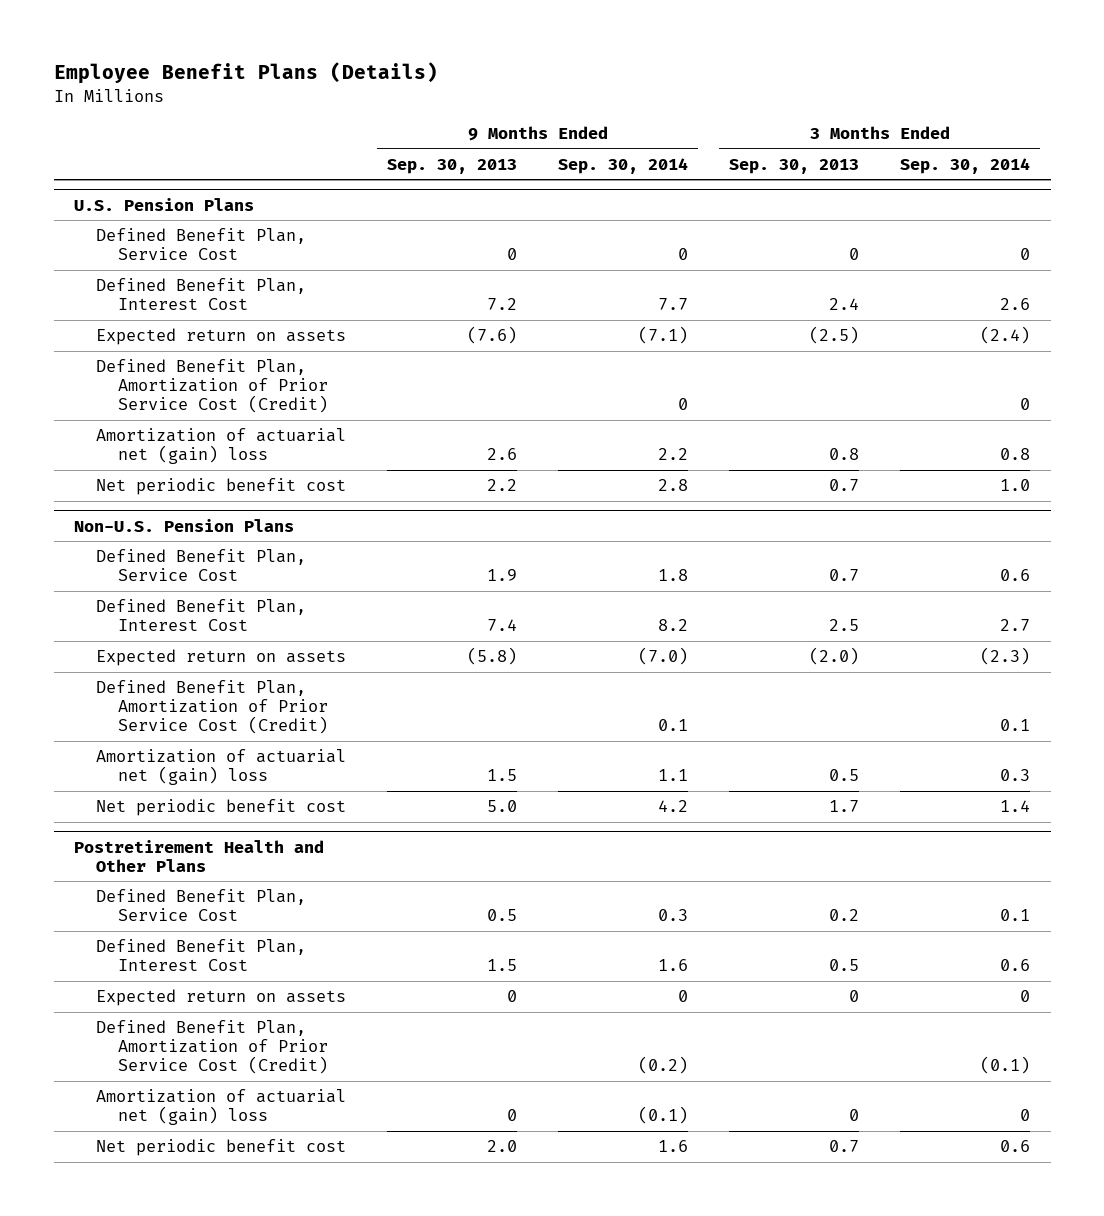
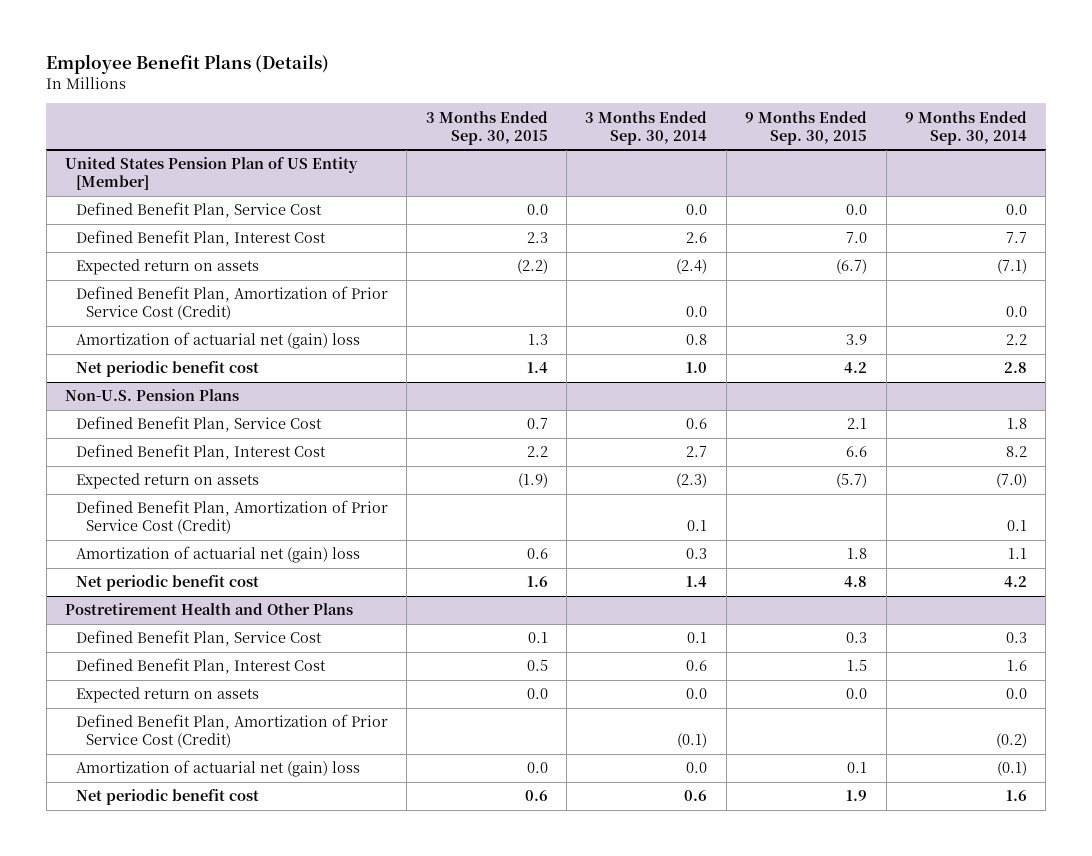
- | 9 Months Ended Sep. 30, 2013 | 9 Months Ended Sep. 30, 2014 | 3 Months Ended Sep. 30, 2013 | 3 Months Ended Sep. 30, 2014
+ | 3 Months Ended Sep. 30, 2015 | 3 Months Ended Sep. 30, 2014 | 9 Months Ended Sep. 30, 2015 | 9 Months Ended Sep. 30, 2014
- U.S. Pension Plans
- Defined Benefit Plan, Service Cost | 0 | 0 | 0 | 0
+ United States Pension Plan of US Entity [Member]
+ Defined Benefit Plan, Service Cost | 0.0 | 0.0 | 0.0 | 0.0
- Defined Benefit Plan, Amortization of Prior Service Cost (Credit) | | 0 | | 0
+ Defined Benefit Plan, Amortization of Prior Service Cost (Credit) | | 0.0 | | 0.0
@ Postretirement Health and Other Plans
- Expected return on assets | 0 | 0 | 0 | 0
+ Expected return on assets | 0.0 | 0.0 | 0.0 | 0.0
- Amortization of actuarial net (gain) loss | 0 | (0.1) | 0 | 0
+ Amortization of actuarial net (gain) loss | 0.0 | 0.0 | 0.1 | (0.1)

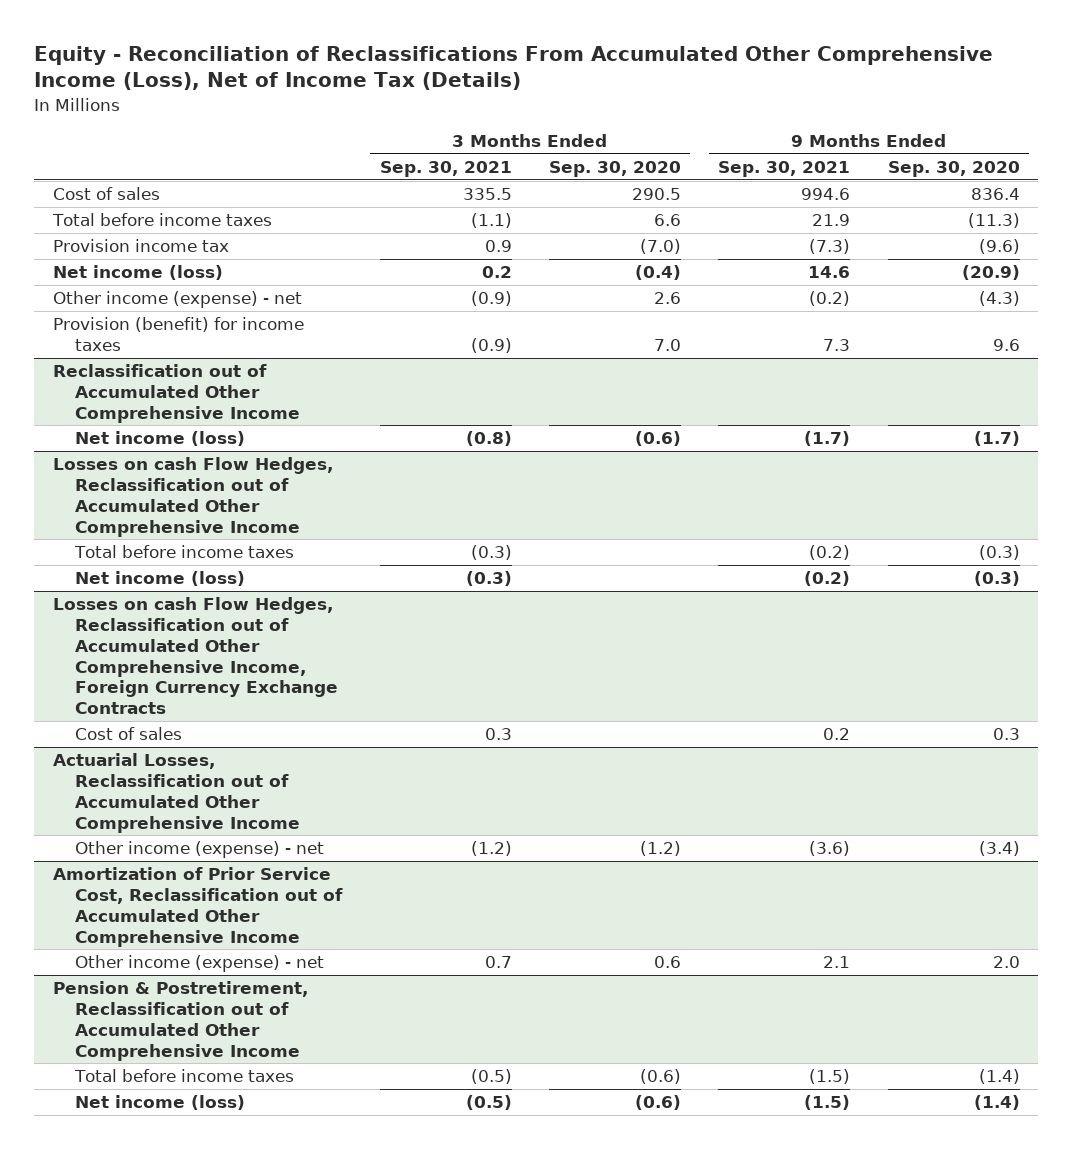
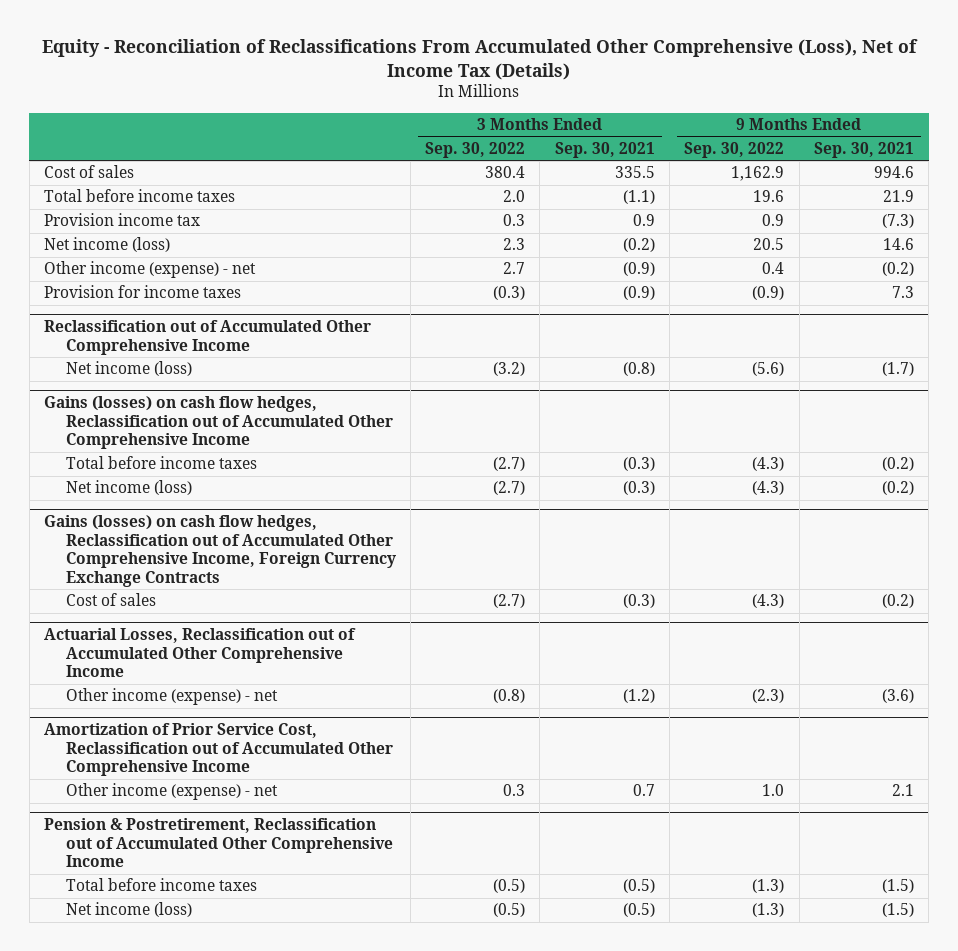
- Equity - Reconciliation of Reclassifications From Accumulated Other Comprehensive Income (Loss), Net of Income Tax (Details)
+ Equity - Reconciliation of Reclassifications From Accumulated Other Comprehensive (Loss), Net of Income Tax (Details)
- | 3 Months Ended Sep. 30, 2021 | 3 Months Ended Sep. 30, 2020 | 9 Months Ended Sep. 30, 2021 | 9 Months Ended Sep. 30, 2020
+ | 3 Months Ended Sep. 30, 2022 | 3 Months Ended Sep. 30, 2021 | 9 Months Ended Sep. 30, 2022 | 9 Months Ended Sep. 30, 2021
- Net income (loss) | 0.2 | (0.4) | 14.6 | (20.9)
+ Net income (loss) | 2.3 | (0.2) | 20.5 | 14.6
- Provision (benefit) for income taxes | (0.9) | 7.0 | 7.3 | 9.6
+ Provision for income taxes | (0.3) | (0.9) | (0.9) | 7.3
- Losses on cash Flow Hedges, Reclassification out of Accumulated Other Comprehensive Income
+ Gains (losses) on cash flow hedges, Reclassification out of Accumulated Other Comprehensive Income
- Losses on cash Flow Hedges, Reclassification out of Accumulated Other Comprehensive Income, Foreign Currency Exchange Contracts
- Cost of sales | 0.3 | | 0.2 | 0.3
+ Gains (losses) on cash flow hedges, Reclassification out of Accumulated Other Comprehensive Income, Foreign Currency Exchange Contracts
+ Cost of sales | (2.7) | (0.3) | (4.3) | (0.2)

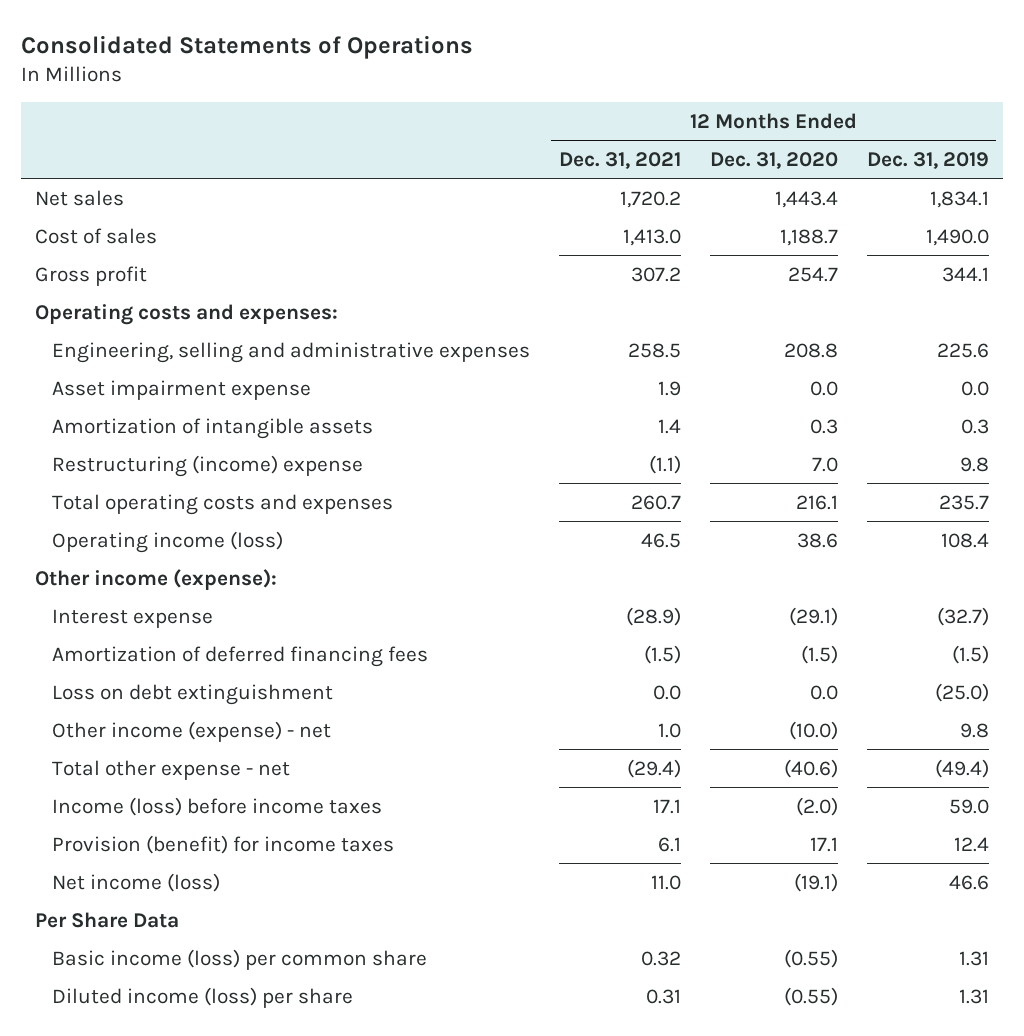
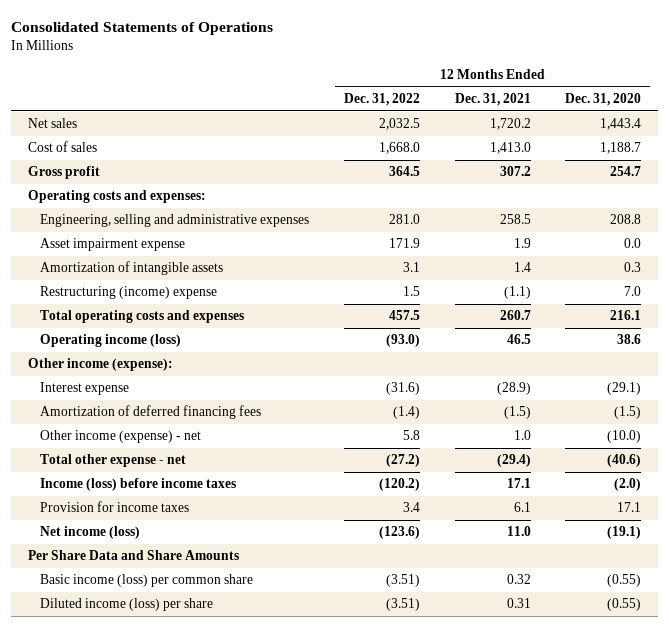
- | 12 Months Ended Dec. 31, 2021 | 12 Months Ended Dec. 31, 2020 | 12 Months Ended Dec. 31, 2019
+ | 12 Months Ended Dec. 31, 2022 | 12 Months Ended Dec. 31, 2021 | 12 Months Ended Dec. 31, 2020
- Loss on debt extinguishment | 0.0 | 0.0 | (25.0)
- Provision (benefit) for income taxes | 6.1 | 17.1 | 12.4
+ Provision for income taxes | 3.4 | 6.1 | 17.1
- Per Share Data
+ Per Share Data and Share Amounts

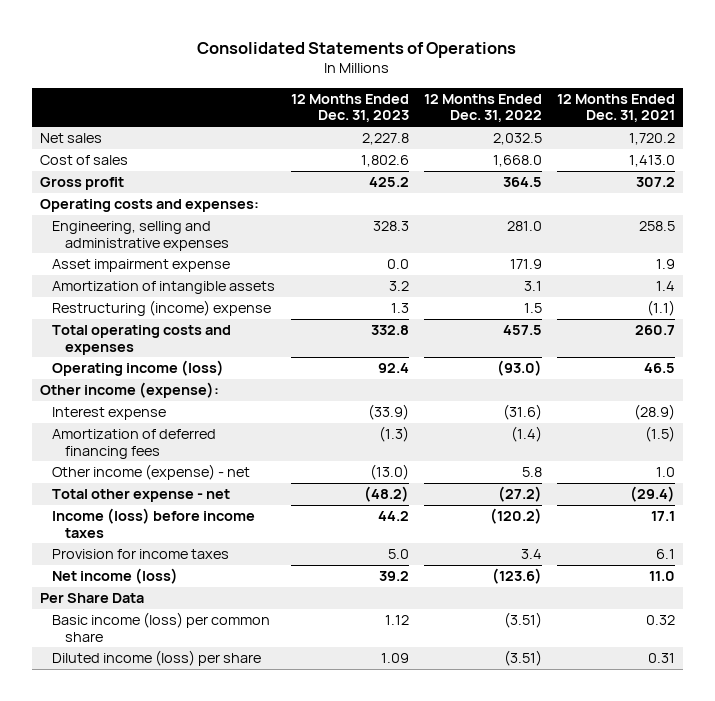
- | 12 Months Ended Dec. 31, 2022 | 12 Months Ended Dec. 31, 2021 | 12 Months Ended Dec. 31, 2020
+ | 12 Months Ended Dec. 31, 2023 | 12 Months Ended Dec. 31, 2022 | 12 Months Ended Dec. 31, 2021
- Per Share Data and Share Amounts
+ Per Share Data

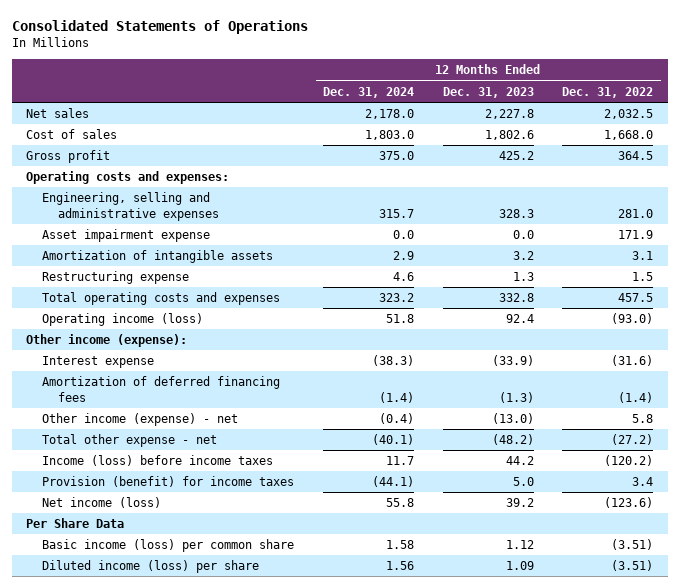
- | 12 Months Ended Dec. 31, 2023 | 12 Months Ended Dec. 31, 2022 | 12 Months Ended Dec. 31, 2021
+ | 12 Months Ended Dec. 31, 2024 | 12 Months Ended Dec. 31, 2023 | 12 Months Ended Dec. 31, 2022
- Restructuring (income) expense | 1.3 | 1.5 | (1.1)
+ Restructuring expense | 4.6 | 1.3 | 1.5
- Provision for income taxes | 5.0 | 3.4 | 6.1
+ Provision (benefit) for income taxes | (44.1) | 5.0 | 3.4

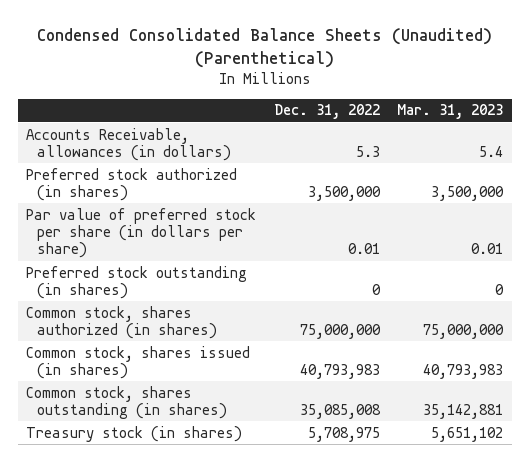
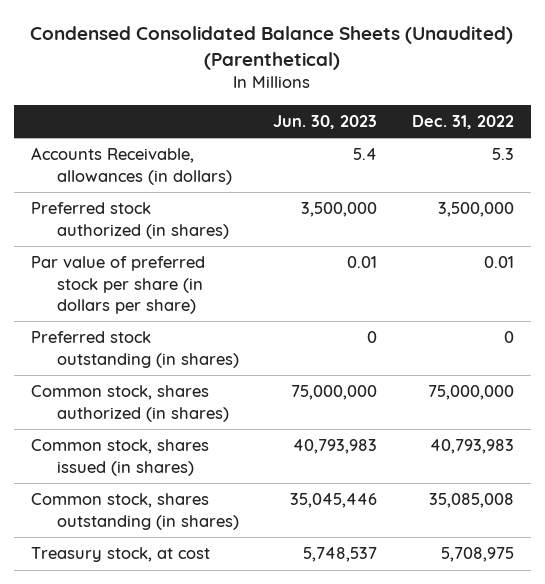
- | Dec. 31, 2022 | Mar. 31, 2023
+ | Jun. 30, 2023 | Dec. 31, 2022
- Treasury stock (in shares) | 5,708,975 | 5,651,102
+ Treasury stock, at cost | 5,748,537 | 5,708,975

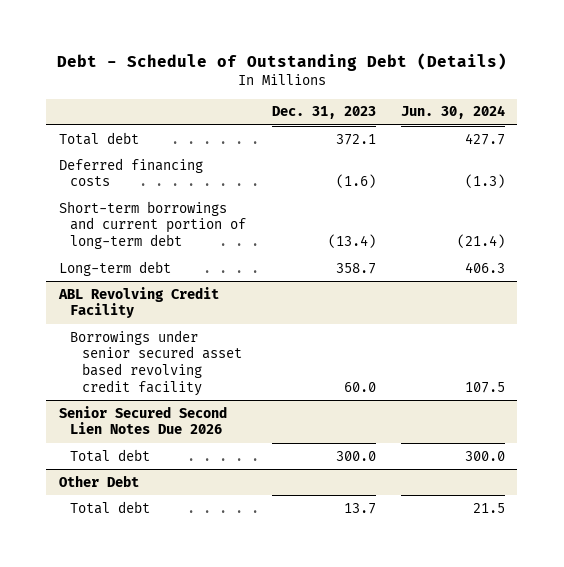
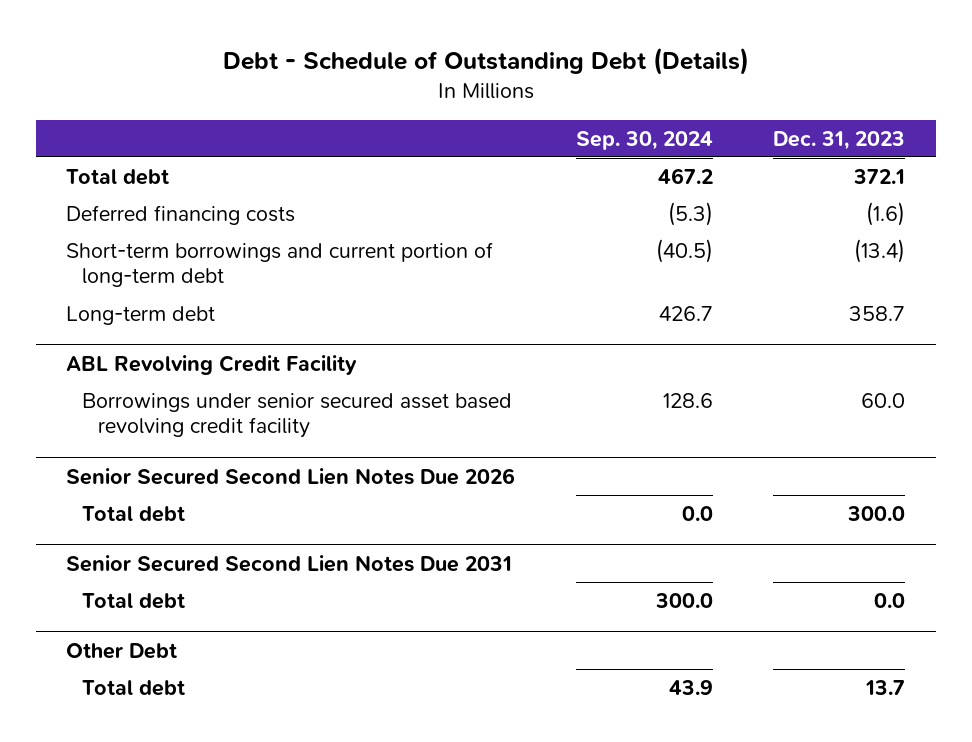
- | Dec. 31, 2023 | Jun. 30, 2024
+ | Sep. 30, 2024 | Dec. 31, 2023
+ Senior Secured Second Lien Notes Due 2031
+ Total debt | 300.0 | 0.0

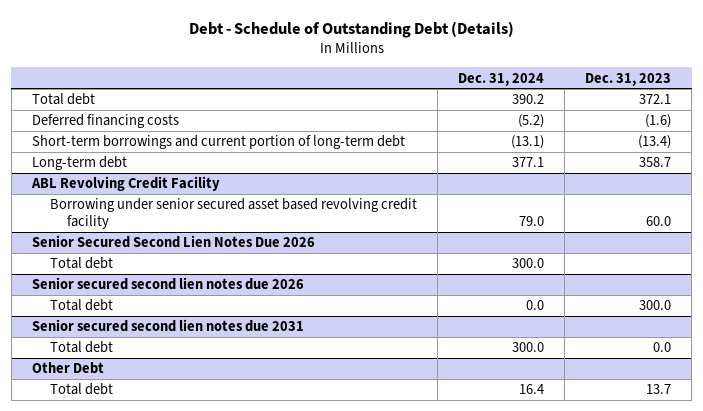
- | Sep. 30, 2024 | Dec. 31, 2023
+ | Dec. 31, 2024 | Dec. 31, 2023
@ ABL Revolving Credit Facility
- Borrowings under senior secured asset based revolving credit facility | 128.6 | 60.0
+ Borrowing under senior secured asset based revolving credit facility | 79.0 | 60.0
@ Senior Secured Second Lien Notes Due 2026
+ Total debt | 300.0 |
+ Senior secured second lien notes due 2026
- Senior Secured Second Lien Notes Due 2031
+ Senior secured second lien notes due 2031

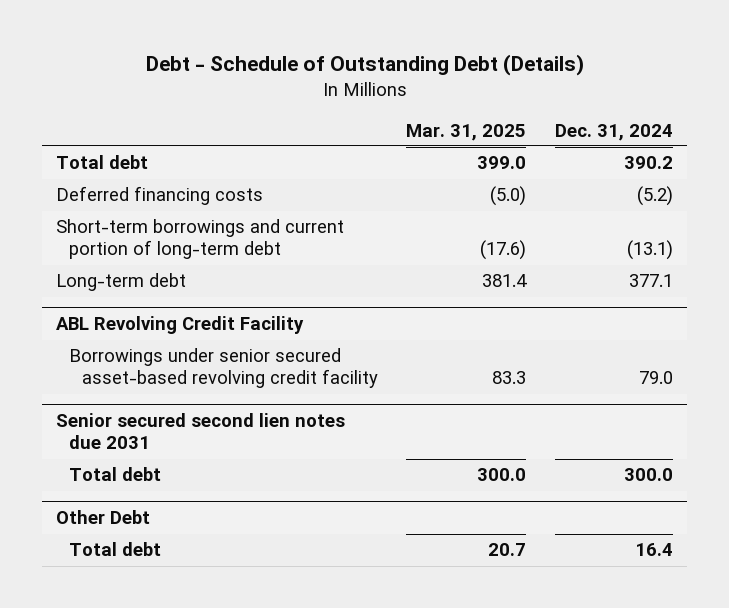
- | Dec. 31, 2024 | Dec. 31, 2023
+ | Mar. 31, 2025 | Dec. 31, 2024
@ ABL Revolving Credit Facility
- Borrowing under senior secured asset based revolving credit facility | 79.0 | 60.0
- Senior Secured Second Lien Notes Due 2026
- Total debt | 300.0 |
- Senior secured second lien notes due 2026
- Total debt | 0.0 | 300.0
@ ABL Revolving Credit Facility
+ Borrowings under senior secured asset-based revolving credit facility | 83.3 | 79.0

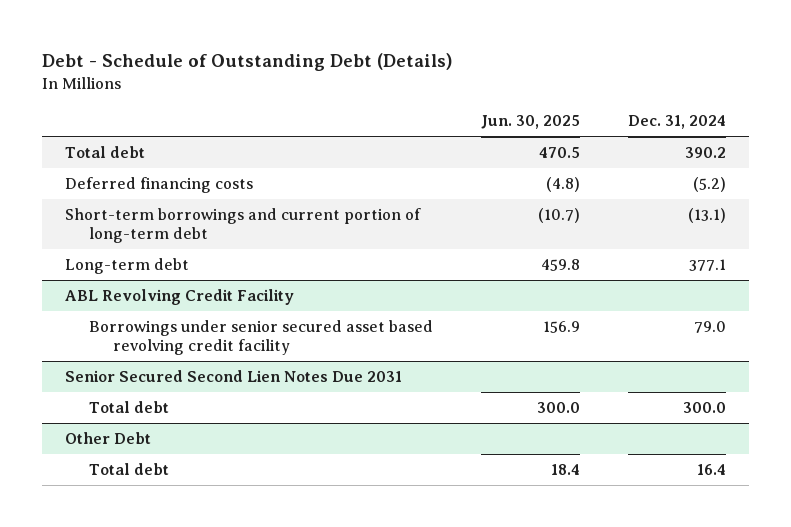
- | Mar. 31, 2025 | Dec. 31, 2024
+ | Jun. 30, 2025 | Dec. 31, 2024
@ ABL Revolving Credit Facility
- Borrowings under senior secured asset-based revolving credit facility | 83.3 | 79.0
- Senior secured second lien notes due 2031
@ ABL Revolving Credit Facility
+ Borrowings under senior secured asset based revolving credit facility | 156.9 | 79.0
+ Senior Secured Second Lien Notes Due 2031

